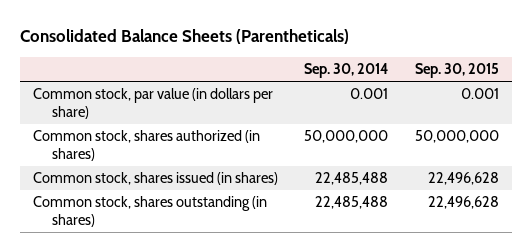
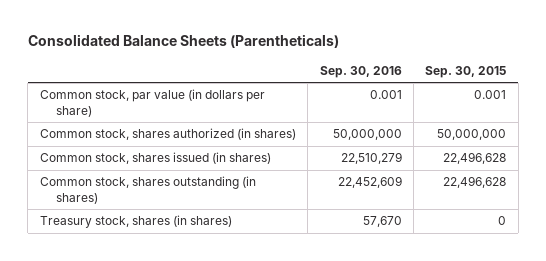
- | Sep. 30, 2014 | Sep. 30, 2015
+ | Sep. 30, 2016 | Sep. 30, 2015
+ Treasury stock, shares (in shares) | 57,670 | 0

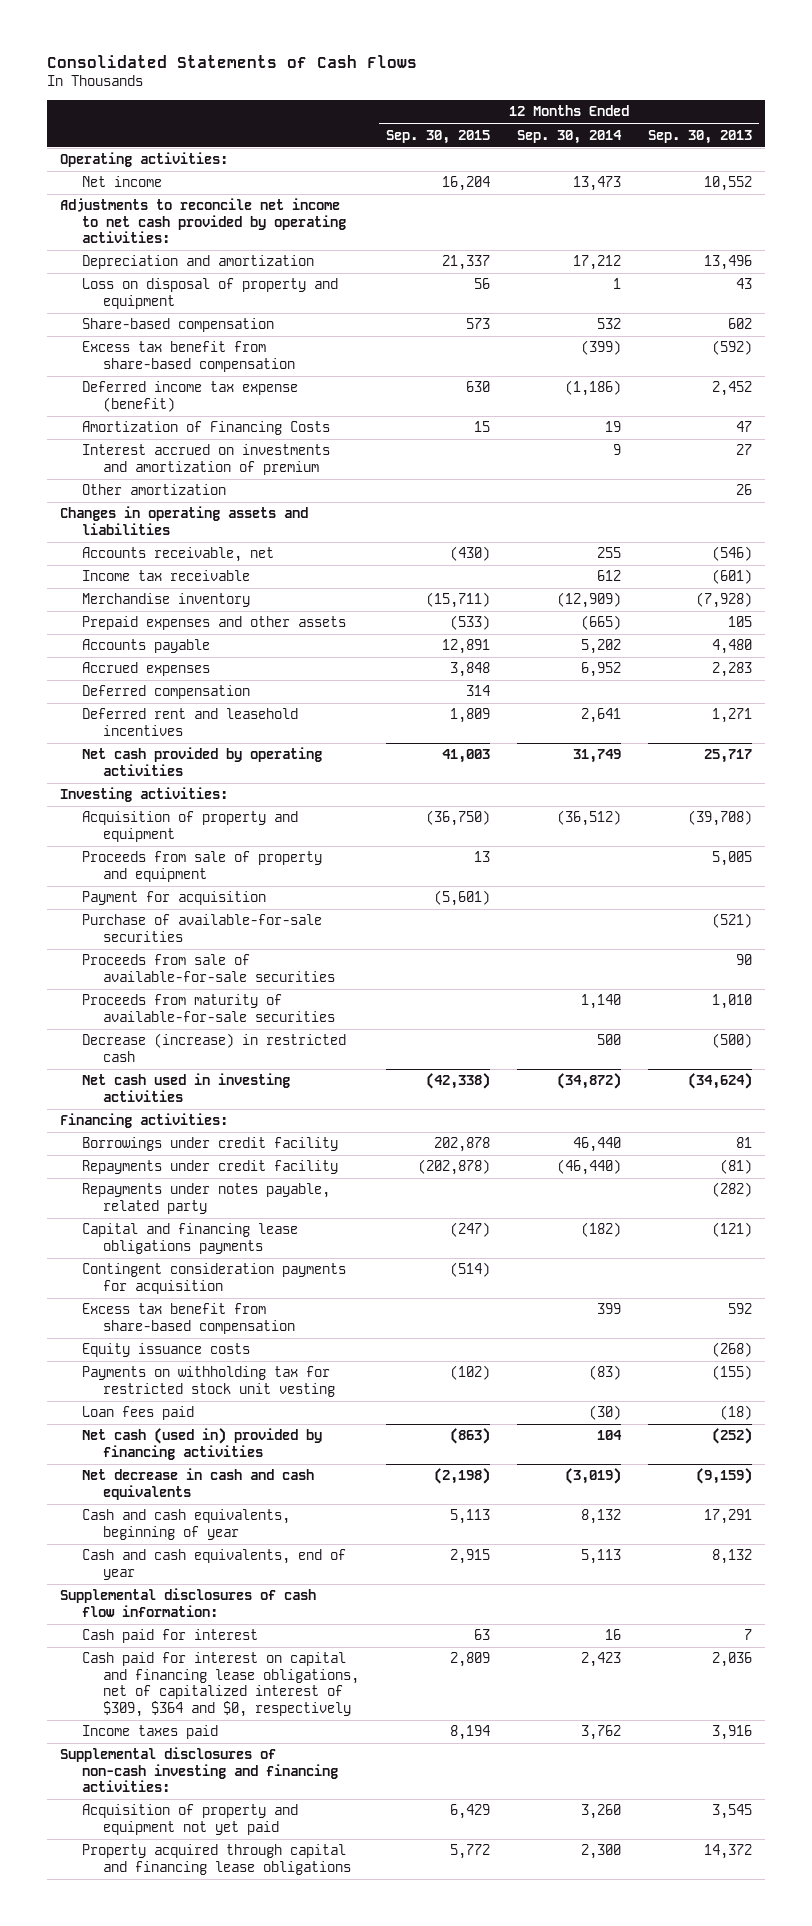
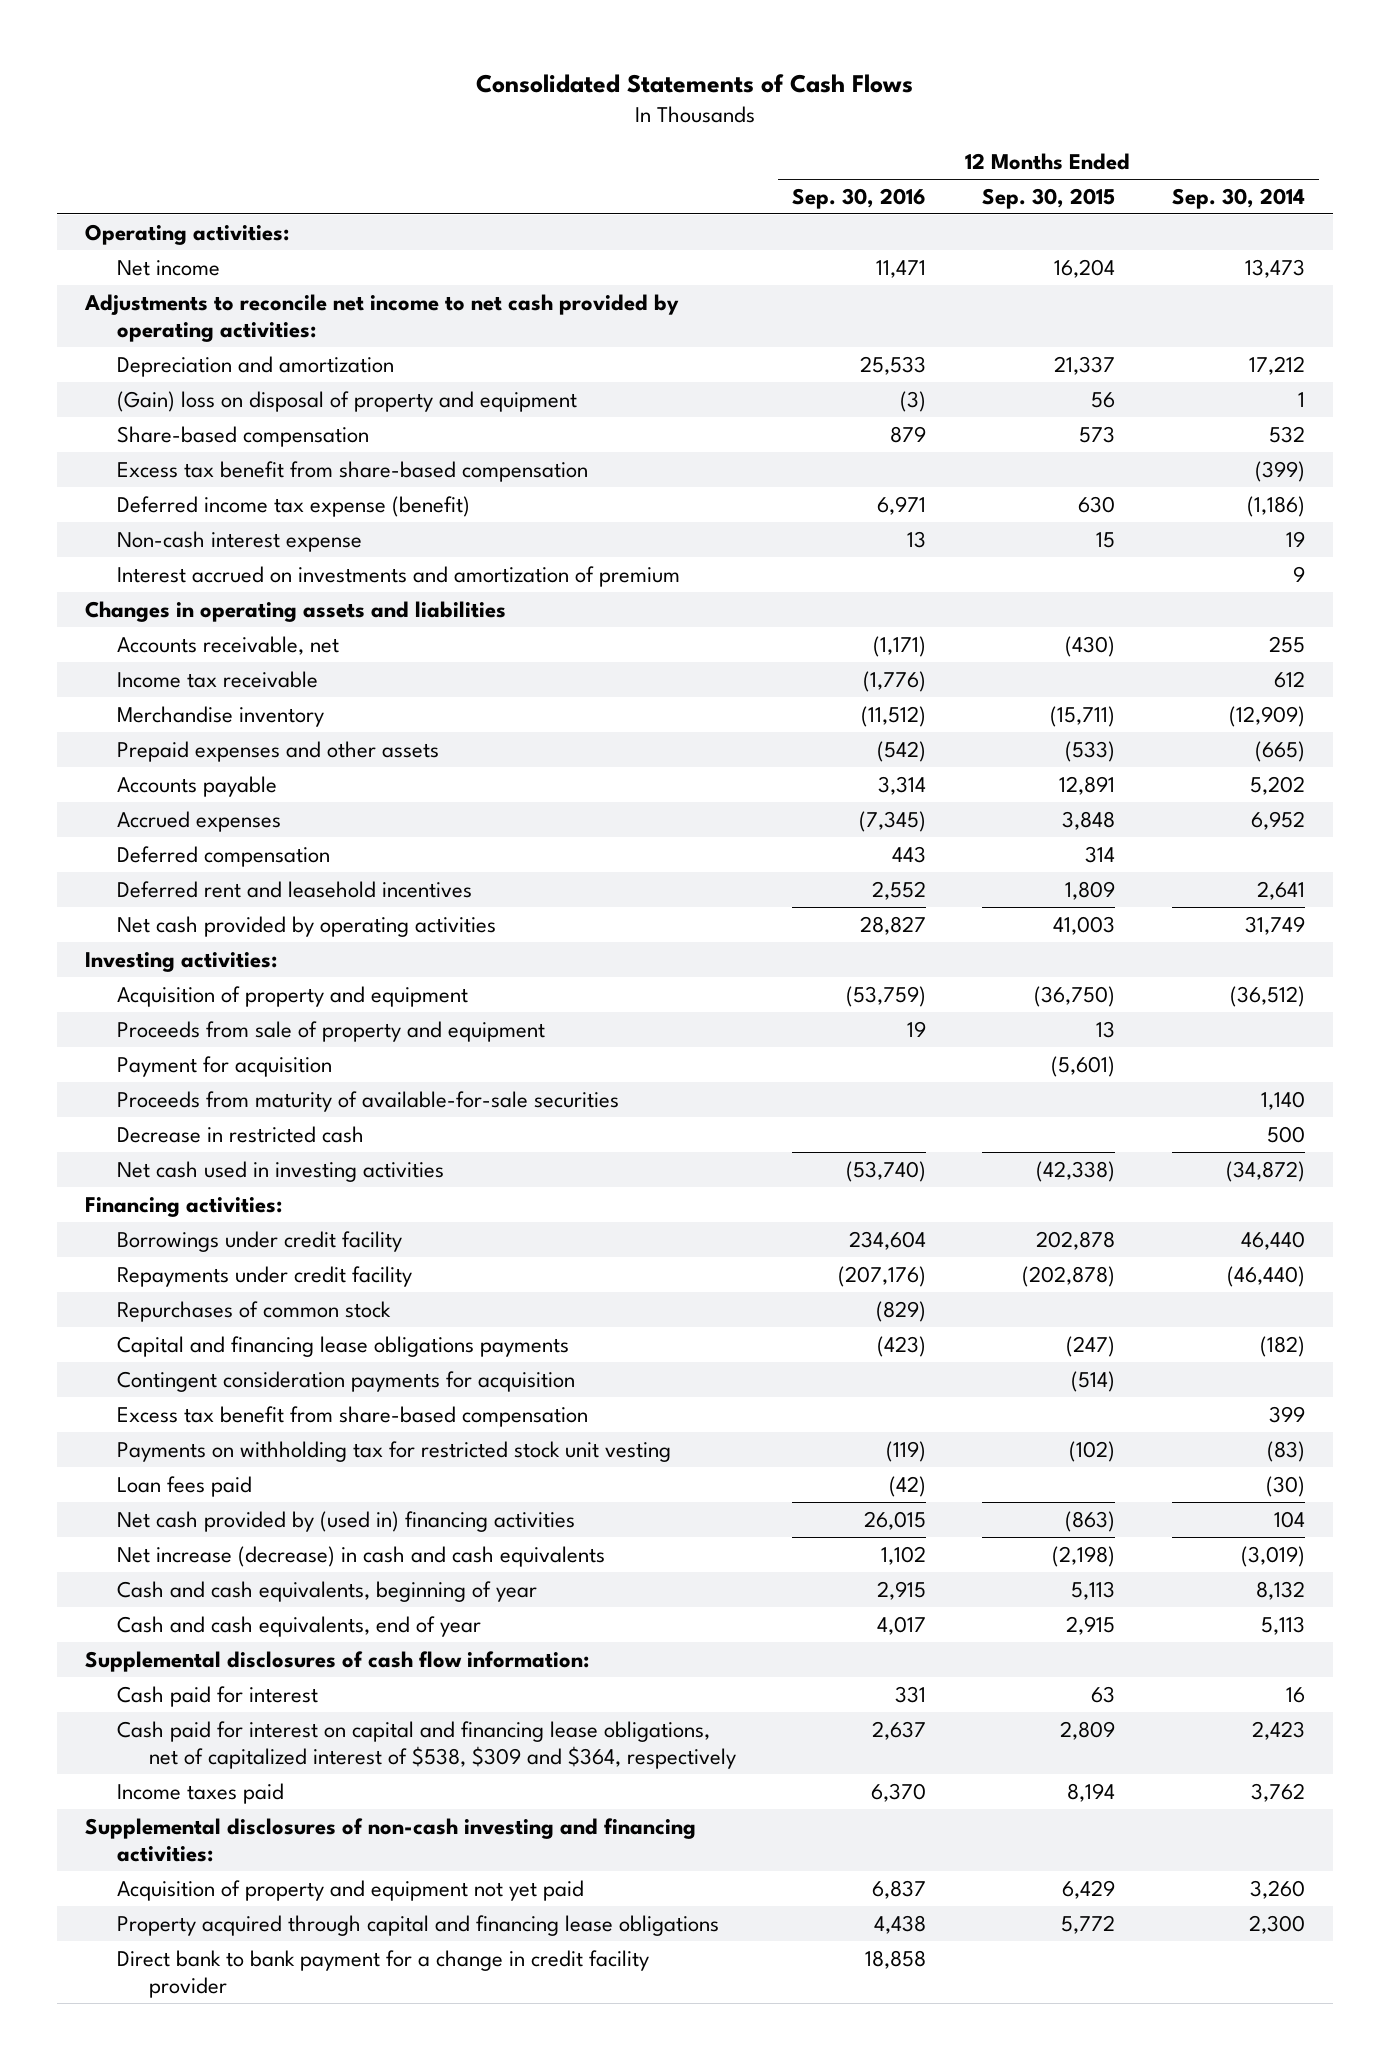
- | 12 Months Ended Sep. 30, 2015 | 12 Months Ended Sep. 30, 2014 | 12 Months Ended Sep. 30, 2013
+ | 12 Months Ended Sep. 30, 2016 | 12 Months Ended Sep. 30, 2015 | 12 Months Ended Sep. 30, 2014
- Loss on disposal of property and equipment | 56 | 1 | 43
+ (Gain) loss on disposal of property and equipment | (3) | 56 | 1
- Amortization of Financing Costs | 15 | 19 | 47
+ Non-cash interest expense | 13 | 15 | 19
- Other amortization | | | 26
- Purchase of available-for-sale securities | | | (521)
- Proceeds from sale of available-for-sale securities | | | 90
- Decrease (increase) in restricted cash | | 500 | (500)
+ Decrease in restricted cash | | | 500
- Repayments under notes payable, related party | | | (282)
+ Repurchases of common stock | (829) | |
- Equity issuance costs | | | (268)
- Net cash (used in) provided by financing activities | (863) | 104 | (252)
- Net decrease in cash and cash equivalents | (2,198) | (3,019) | (9,159)
+ Net cash provided by (used in) financing activities | 26,015 | (863) | 104
+ Net increase (decrease) in cash and cash equivalents | 1,102 | (2,198) | (3,019)
- Cash paid for interest on capital and financing lease obligations, net of capitalized interest of $309, $364 and $0, respectively | 2,809 | 2,423 | 2,036
+ Cash paid for interest on capital and financing lease obligations, net of capitalized interest of $538, $309 and $364, respectively | 2,637 | 2,809 | 2,423
+ Direct bank to bank payment for a change in credit facility provider | 18,858 | |

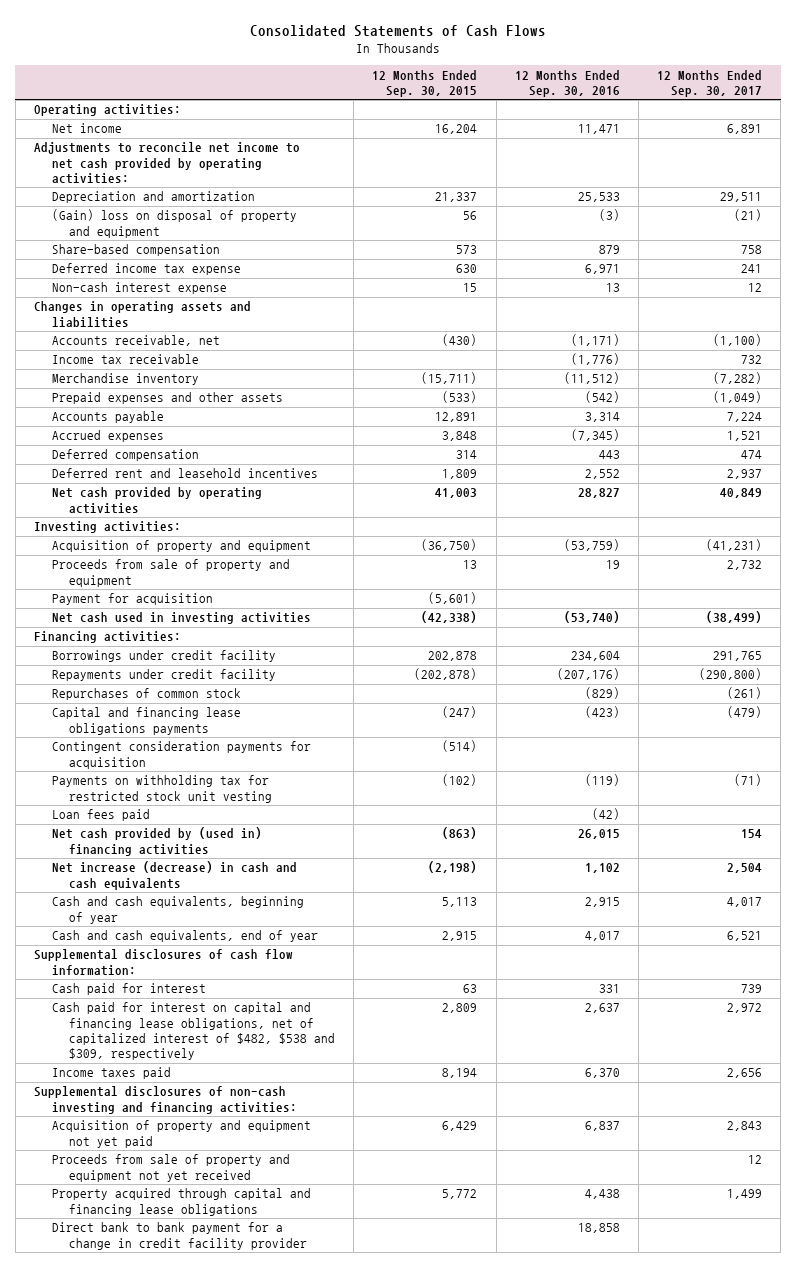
- | 12 Months Ended Sep. 30, 2016 | 12 Months Ended Sep. 30, 2015 | 12 Months Ended Sep. 30, 2014
+ | 12 Months Ended Sep. 30, 2015 | 12 Months Ended Sep. 30, 2016 | 12 Months Ended Sep. 30, 2017
- Excess tax benefit from share-based compensation | | | (399)
- Deferred income tax expense (benefit) | 6,971 | 630 | (1,186)
+ Deferred income tax expense | 630 | 6,971 | 241
- Interest accrued on investments and amortization of premium | | | 9
- Proceeds from maturity of available-for-sale securities | | | 1,140
- Decrease in restricted cash | | | 500
- Excess tax benefit from share-based compensation | | | 399
- Cash paid for interest on capital and financing lease obligations, net of capitalized interest of $538, $309 and $364, respectively | 2,637 | 2,809 | 2,423
+ Cash paid for interest on capital and financing lease obligations, net of capitalized interest of $482, $538 and $309, respectively | 2,809 | 2,637 | 2,972
+ Proceeds from sale of property and equipment not yet received | | | 12

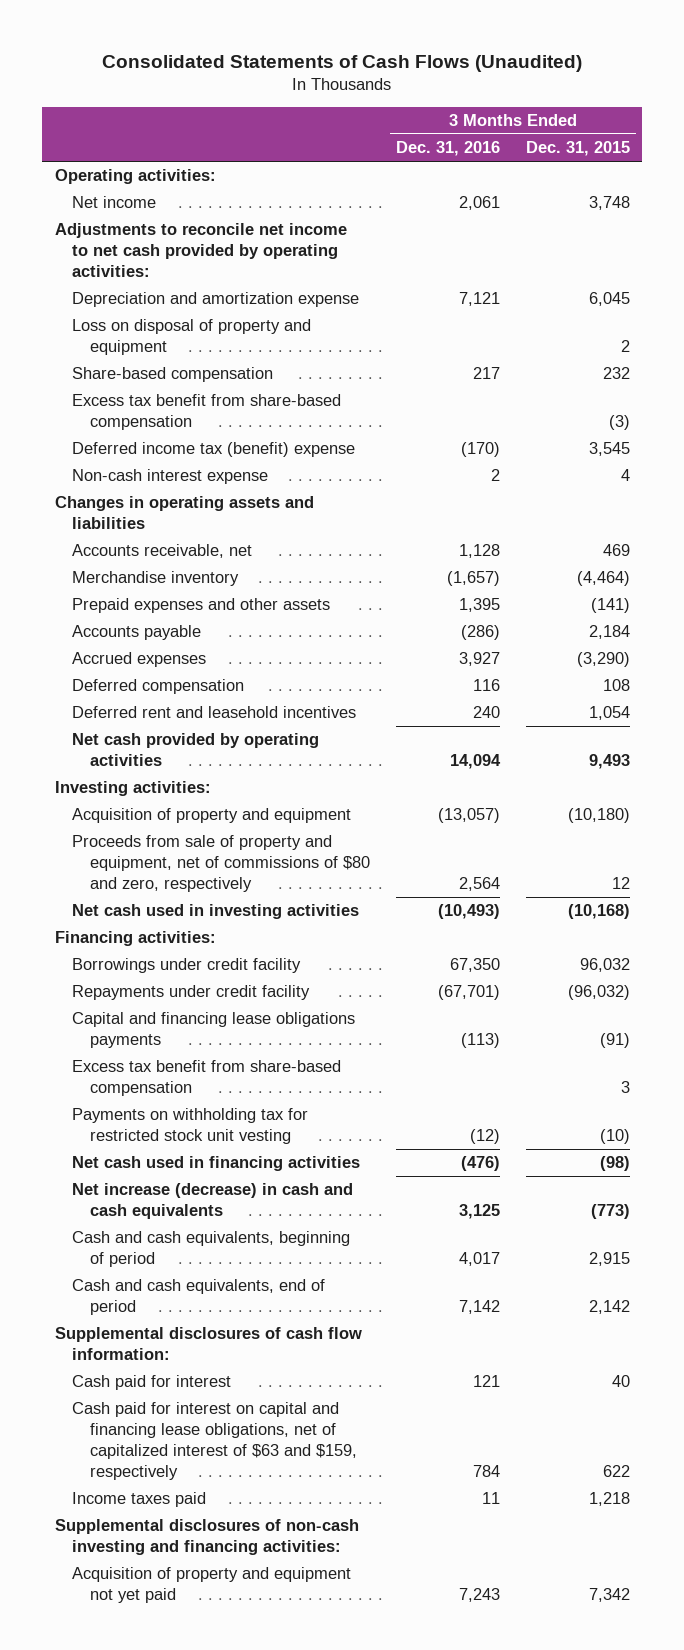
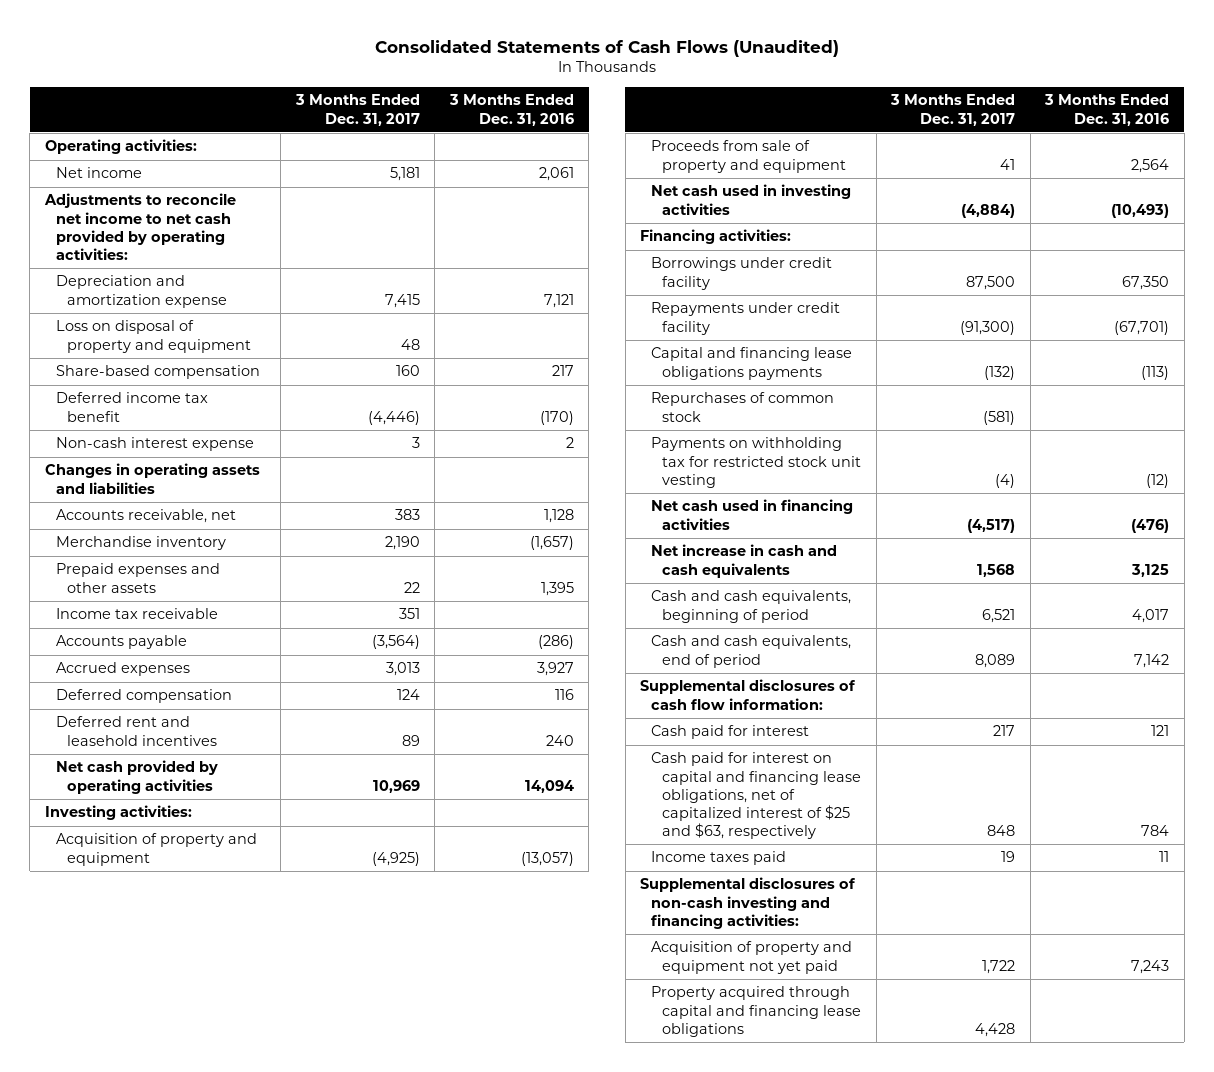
- | 3 Months Ended Dec. 31, 2016 | 3 Months Ended Dec. 31, 2015
+ | 3 Months Ended Dec. 31, 2017 | 3 Months Ended Dec. 31, 2016
- Excess tax benefit from share-based compensation | | (3)
- Deferred income tax (benefit) expense | (170) | 3,545
+ Deferred income tax benefit | (4,446) | (170)
+ Income tax receivable | 351 |
- Proceeds from sale of property and equipment, net of commissions of $80 and zero, respectively | 2,564 | 12
+ Proceeds from sale of property and equipment | 41 | 2,564
- Excess tax benefit from share-based compensation | | 3
+ Repurchases of common stock | (581) |
- Net increase (decrease) in cash and cash equivalents | 3,125 | (773)
+ Net increase in cash and cash equivalents | 1,568 | 3,125
- Cash paid for interest on capital and financing lease obligations, net of capitalized interest of $63 and $159, respectively | 784 | 622
+ Cash paid for interest on capital and financing lease obligations, net of capitalized interest of $25 and $63, respectively | 848 | 784
+ Property acquired through capital and financing lease obligations | 4,428 |

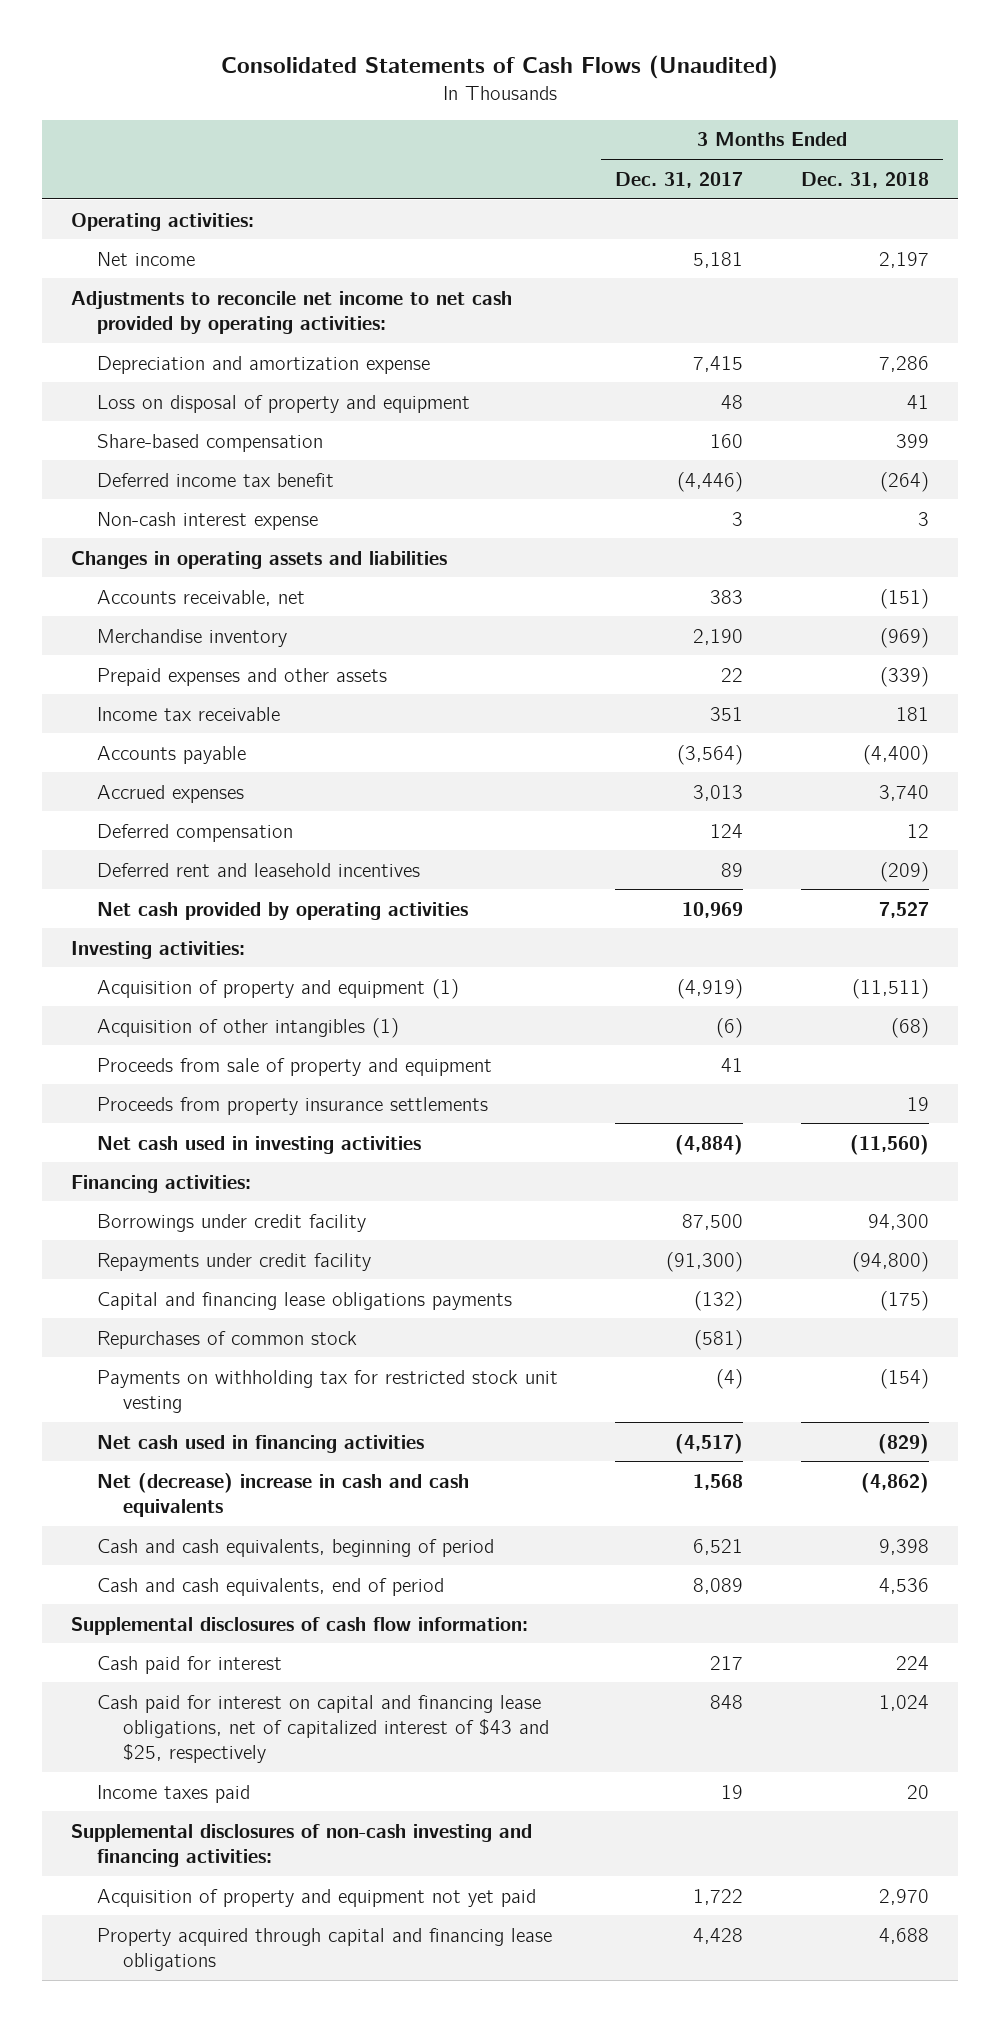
- | 3 Months Ended Dec. 31, 2017 | 3 Months Ended Dec. 31, 2016
+ | 3 Months Ended Dec. 31, 2017 | 3 Months Ended Dec. 31, 2018
- Acquisition of property and equipment | (4,925) | (13,057)
+ Acquisition of property and equipment (1) | (4,919) | (11,511)
+ Acquisition of other intangibles (1) | (6) | (68)
+ Proceeds from property insurance settlements | | 19
- Net increase in cash and cash equivalents | 1,568 | 3,125
+ Net (decrease) increase in cash and cash equivalents | 1,568 | (4,862)
- Cash paid for interest on capital and financing lease obligations, net of capitalized interest of $25 and $63, respectively | 848 | 784
+ Cash paid for interest on capital and financing lease obligations, net of capitalized interest of $43 and $25, respectively | 848 | 1,024

